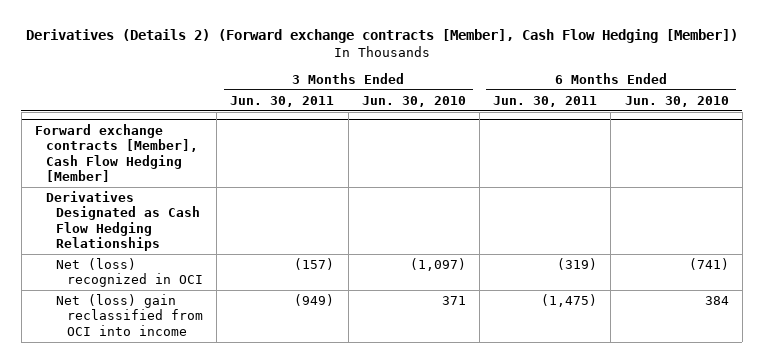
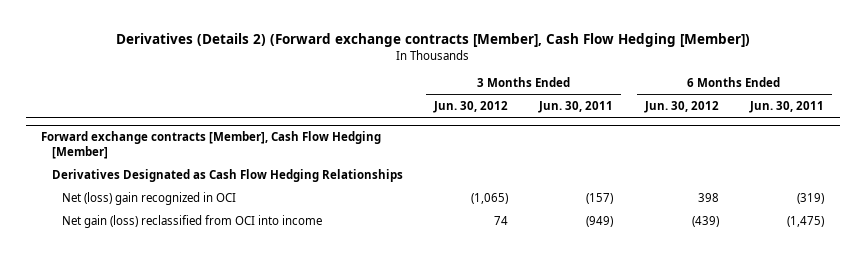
- | 3 Months Ended Jun. 30, 2011 | 3 Months Ended Jun. 30, 2010 | 6 Months Ended Jun. 30, 2011 | 6 Months Ended Jun. 30, 2010
+ | 3 Months Ended Jun. 30, 2012 | 3 Months Ended Jun. 30, 2011 | 6 Months Ended Jun. 30, 2012 | 6 Months Ended Jun. 30, 2011
@ Forward exchange contracts [Member], Cash Flow Hedging [Member]
- Net (loss) recognized in OCI | (157) | (1,097) | (319) | (741)
- Net (loss) gain reclassified from OCI into income | (949) | 371 | (1,475) | 384
+ Net (loss) gain recognized in OCI | (1,065) | (157) | 398 | (319)
+ Net gain (loss) reclassified from OCI into income | 74 | (949) | (439) | (1,475)

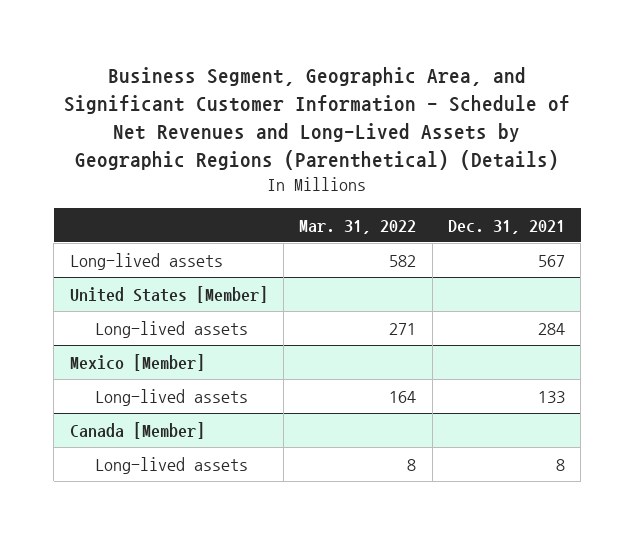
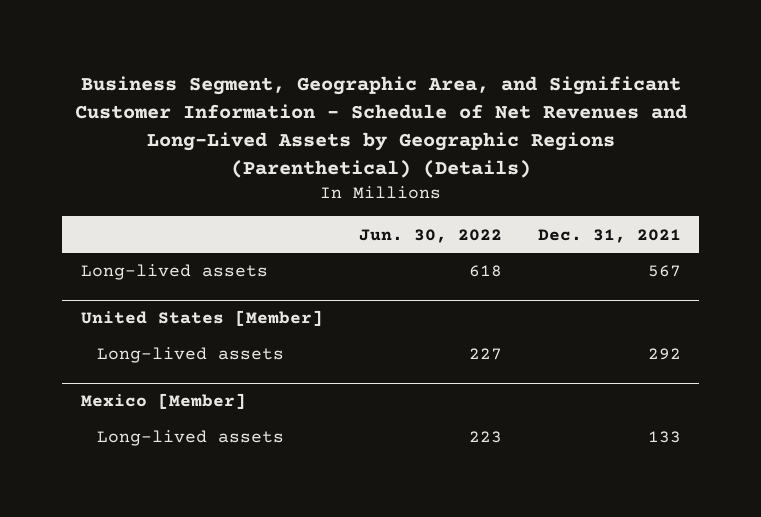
- | Mar. 31, 2022 | Dec. 31, 2021
+ | Jun. 30, 2022 | Dec. 31, 2021
@ United States [Member]
- Long-lived assets | 271 | 284
+ Long-lived assets | 227 | 292
- Canada [Member]
- Long-lived assets | 8 | 8

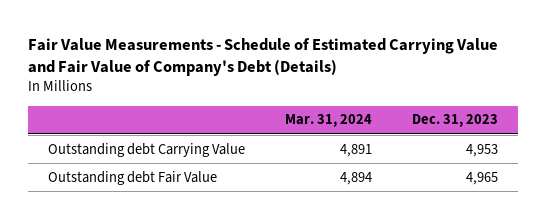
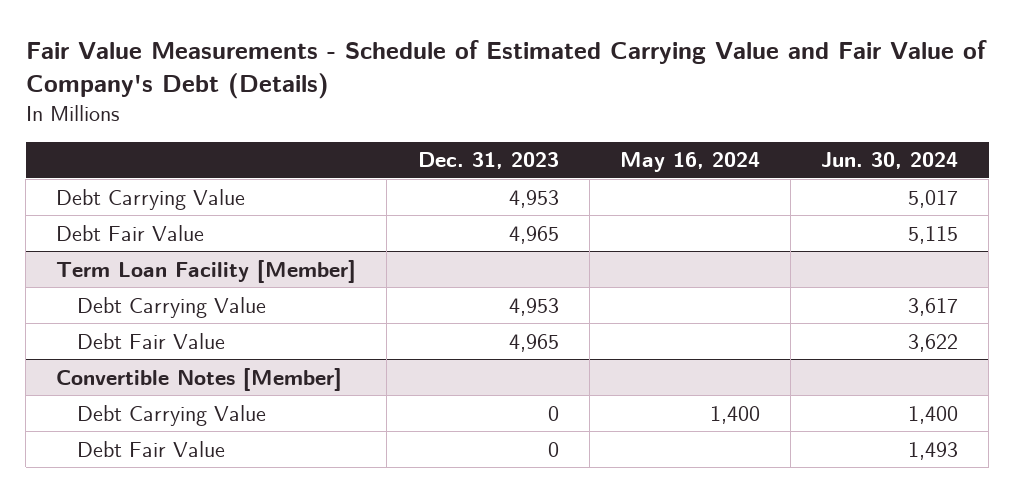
- | Mar. 31, 2024 | Dec. 31, 2023
+ | Dec. 31, 2023 | May 16, 2024 | Jun. 30, 2024
- Outstanding debt Carrying Value | 4,891 | 4,953
- Outstanding debt Fair Value | 4,894 | 4,965
+ Debt Carrying Value | 4,953 | | 5,017
+ Debt Fair Value | 4,965 | | 5,115
+ Term Loan Facility [Member]
+ Debt Carrying Value | 4,953 | | 3,617
+ Debt Fair Value | 4,965 | | 3,622
+ Convertible Notes [Member]
+ Debt Carrying Value | 0 | 1,400 | 1,400
+ Debt Fair Value | 0 | | 1,493

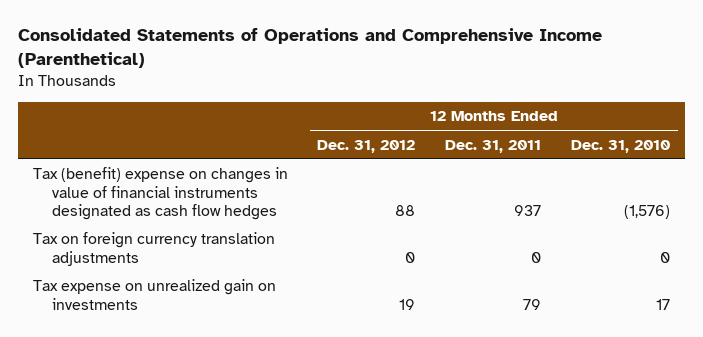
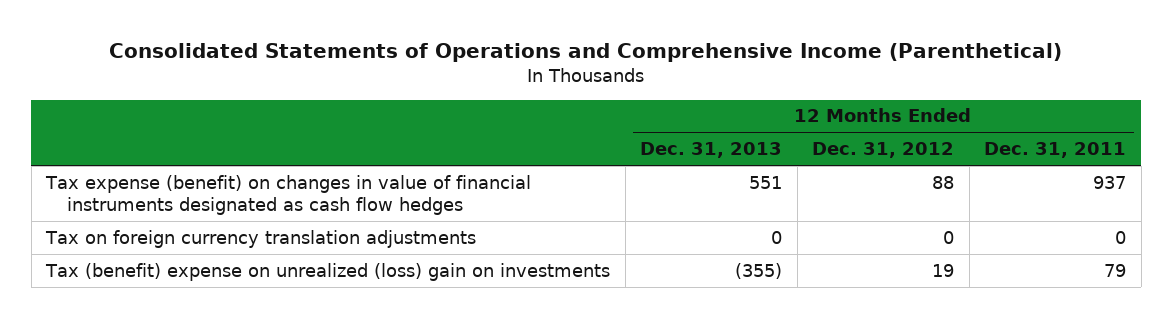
- | 12 Months Ended Dec. 31, 2012 | 12 Months Ended Dec. 31, 2011 | 12 Months Ended Dec. 31, 2010
+ | 12 Months Ended Dec. 31, 2013 | 12 Months Ended Dec. 31, 2012 | 12 Months Ended Dec. 31, 2011
- Tax (benefit) expense on changes in value of financial instruments designated as cash flow hedges | 88 | 937 | (1,576)
+ Tax expense (benefit) on changes in value of financial instruments designated as cash flow hedges | 551 | 88 | 937
- Tax expense on unrealized gain on investments | 19 | 79 | 17
+ Tax (benefit) expense on unrealized (loss) gain on investments | (355) | 19 | 79

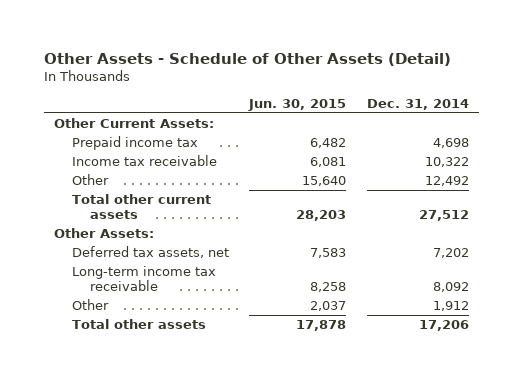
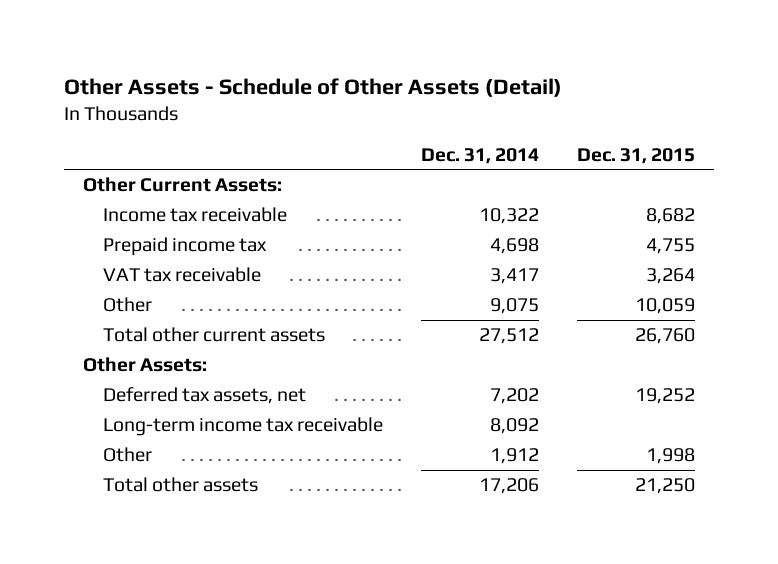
- | Jun. 30, 2015 | Dec. 31, 2014
+ | Dec. 31, 2014 | Dec. 31, 2015
- Other | 15,640 | 12,492
moved down: Prepaid income tax | 4,698 | 4,755
+ VAT tax receivable | 3,417 | 3,264
+ Other | 9,075 | 10,059

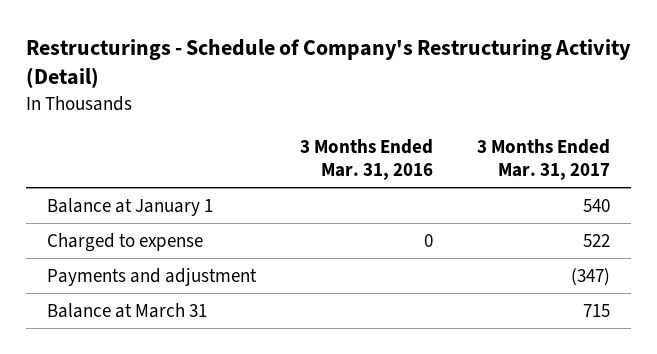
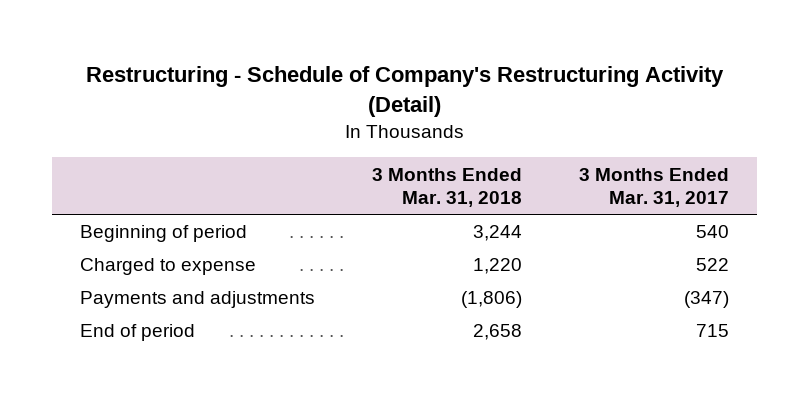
- Restructurings - Schedule of Company's Restructuring Activity (Detail)
+ Restructuring - Schedule of Company's Restructuring Activity (Detail)
- | 3 Months Ended Mar. 31, 2016 | 3 Months Ended Mar. 31, 2017
+ | 3 Months Ended Mar. 31, 2018 | 3 Months Ended Mar. 31, 2017
- Balance at January 1 | | 540
+ Beginning of period | 3,244 | 540
- Payments and adjustment | | (347)
- Balance at March 31 | | 715
+ Payments and adjustments | (1,806) | (347)
+ End of period | 2,658 | 715

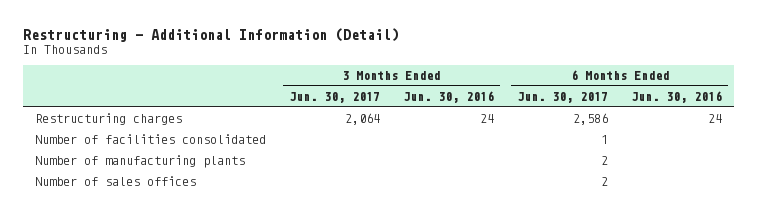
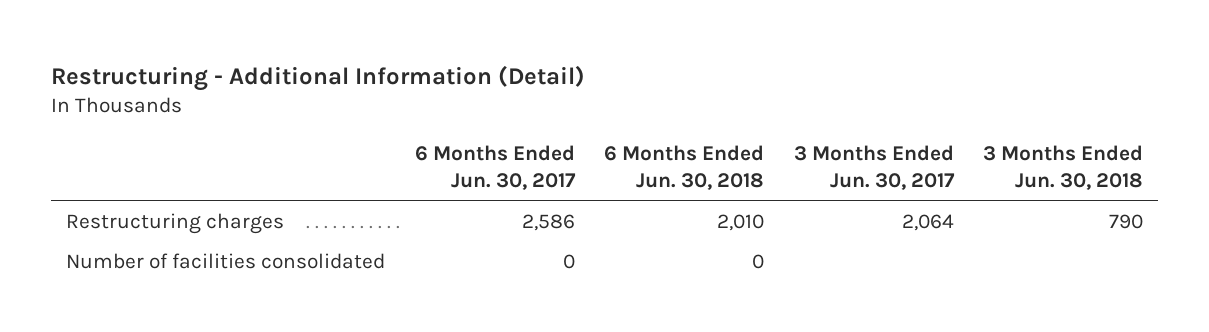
- | 3 Months Ended Jun. 30, 2017 | 3 Months Ended Jun. 30, 2016 | 6 Months Ended Jun. 30, 2017 | 6 Months Ended Jun. 30, 2016
+ | 6 Months Ended Jun. 30, 2017 | 6 Months Ended Jun. 30, 2018 | 3 Months Ended Jun. 30, 2017 | 3 Months Ended Jun. 30, 2018
- Number of facilities consolidated | | | 1 |
- Number of manufacturing plants | | | 2 |
- Number of sales offices | | | 2 |
+ Number of facilities consolidated | 0 | 0 | |

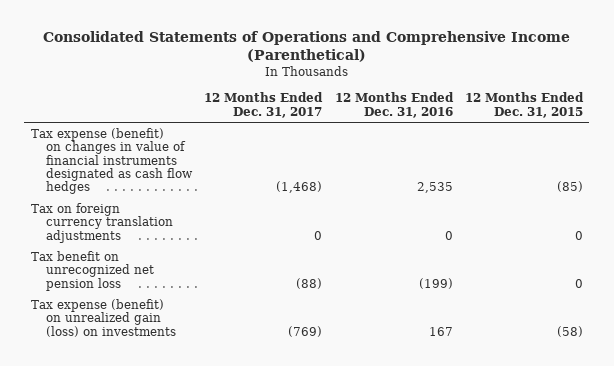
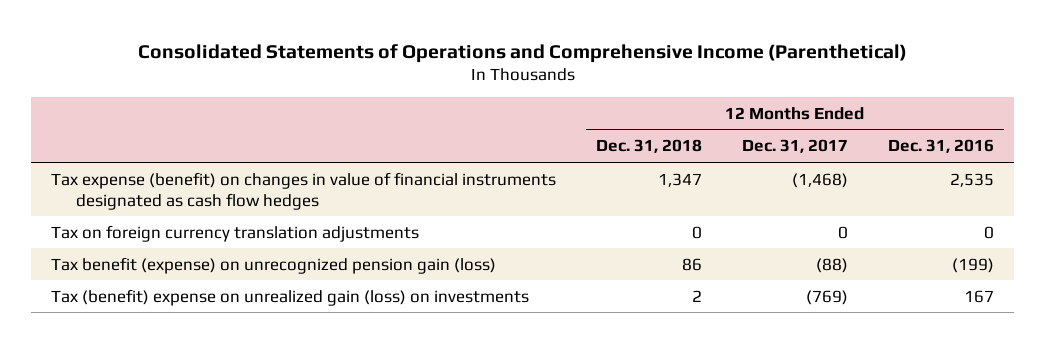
- | 12 Months Ended Dec. 31, 2017 | 12 Months Ended Dec. 31, 2016 | 12 Months Ended Dec. 31, 2015
+ | 12 Months Ended Dec. 31, 2018 | 12 Months Ended Dec. 31, 2017 | 12 Months Ended Dec. 31, 2016
- Tax benefit on unrecognized net pension loss | (88) | (199) | 0
- Tax expense (benefit) on unrealized gain (loss) on investments | (769) | 167 | (58)
+ Tax benefit (expense) on unrecognized pension gain (loss) | 86 | (88) | (199)
+ Tax (benefit) expense on unrealized gain (loss) on investments | 2 | (769) | 167

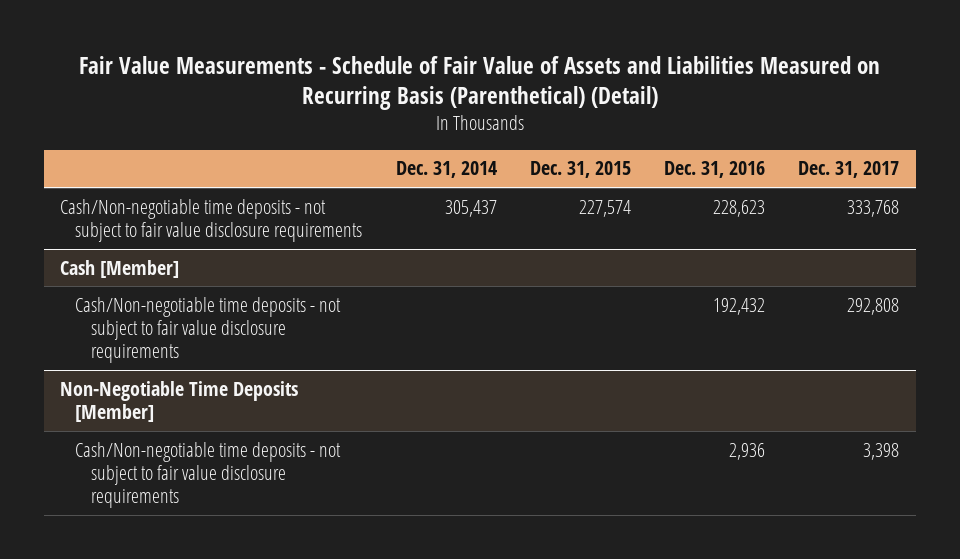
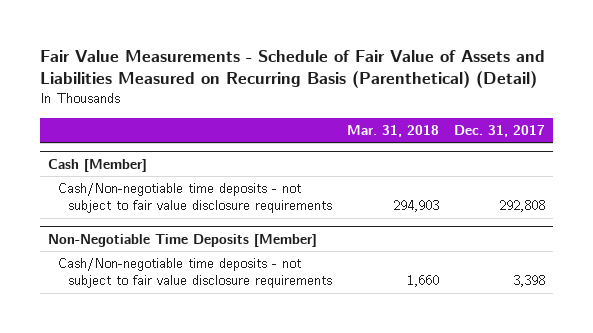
- | Dec. 31, 2014 | Dec. 31, 2015 | Dec. 31, 2016 | Dec. 31, 2017
+ | Mar. 31, 2018 | Dec. 31, 2017
- Cash/Non-negotiable time deposits - not subject to fair value disclosure requirements | 305,437 | 227,574 | 228,623 | 333,768

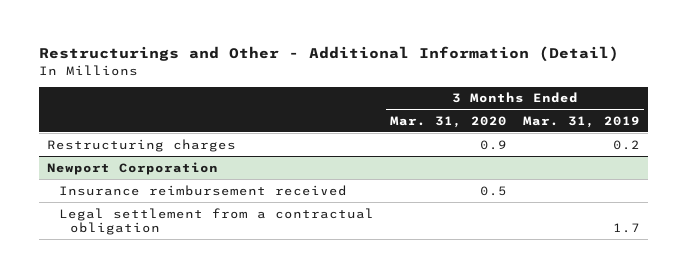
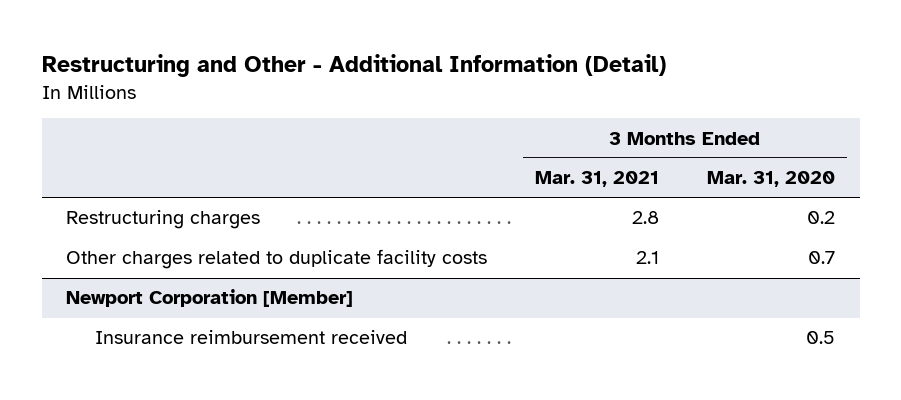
- Restructurings and Other - Additional Information (Detail)
+ Restructuring and Other - Additional Information (Detail)
- | 3 Months Ended Mar. 31, 2020 | 3 Months Ended Mar. 31, 2019
+ | 3 Months Ended Mar. 31, 2021 | 3 Months Ended Mar. 31, 2020
- Restructuring charges | 0.9 | 0.2
- Newport Corporation
+ Restructuring charges | 2.8 | 0.2
+ Other charges related to duplicate facility costs | 2.1 | 0.7
+ Newport Corporation [Member]
- Legal settlement from a contractual obligation | | 1.7

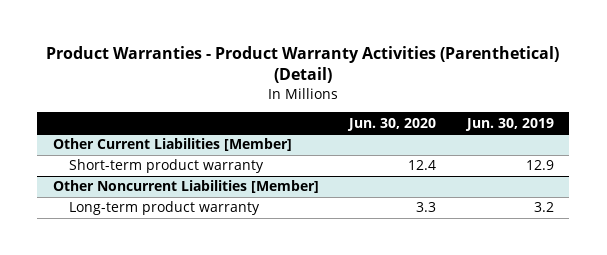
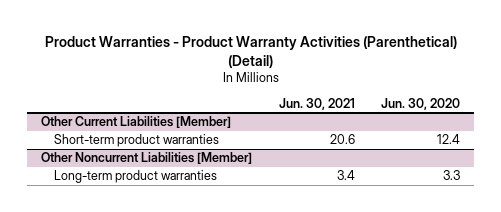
- | Jun. 30, 2020 | Jun. 30, 2019
+ | Jun. 30, 2021 | Jun. 30, 2020
@ Other Current Liabilities [Member]
- Short-term product warranty | 12.4 | 12.9
+ Short-term product warranties | 20.6 | 12.4
@ Other Noncurrent Liabilities [Member]
- Long-term product warranty | 3.3 | 3.2
+ Long-term product warranties | 3.4 | 3.3

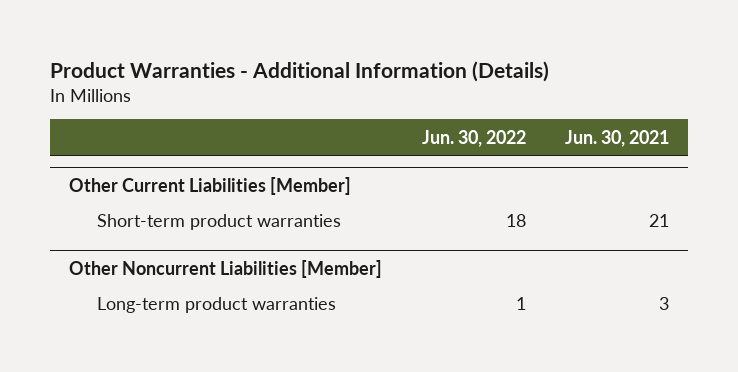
- Product Warranties - Product Warranty Activities (Parenthetical) (Detail)
+ Product Warranties - Additional Information (Details)
- | Jun. 30, 2021 | Jun. 30, 2020
+ | Jun. 30, 2022 | Jun. 30, 2021
@ Other Current Liabilities [Member]
- Short-term product warranties | 20.6 | 12.4
+ Short-term product warranties | 18 | 21
@ Other Noncurrent Liabilities [Member]
- Long-term product warranties | 3.4 | 3.3
+ Long-term product warranties | 1 | 3

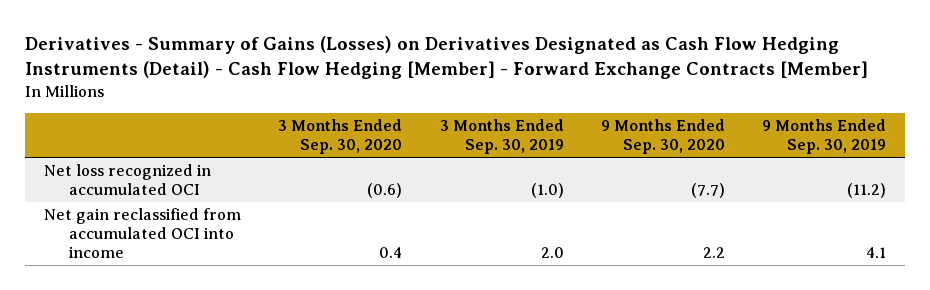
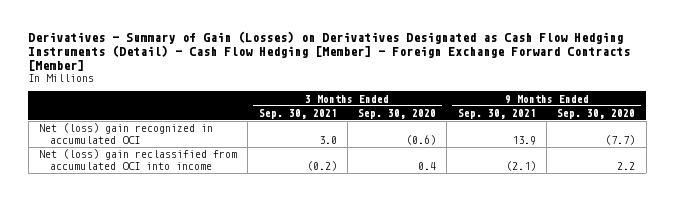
- Derivatives - Summary of Gains (Losses) on Derivatives Designated as Cash Flow Hedging Instruments (Detail) - Cash Flow Hedging [Member] - Forward Exchange Contracts [Member]
+ Derivatives - Summary of Gain (Losses) on Derivatives Designated as Cash Flow Hedging Instruments (Detail) - Cash Flow Hedging [Member] - Foreign Exchange Forward Contracts [Member]
- | 3 Months Ended Sep. 30, 2020 | 3 Months Ended Sep. 30, 2019 | 9 Months Ended Sep. 30, 2020 | 9 Months Ended Sep. 30, 2019
+ | 3 Months Ended Sep. 30, 2021 | 3 Months Ended Sep. 30, 2020 | 9 Months Ended Sep. 30, 2021 | 9 Months Ended Sep. 30, 2020
- Net loss recognized in accumulated OCI | (0.6) | (1.0) | (7.7) | (11.2)
- Net gain reclassified from accumulated OCI into income | 0.4 | 2.0 | 2.2 | 4.1
+ Net (loss) gain recognized in accumulated OCI | 3.0 | (0.6) | 13.9 | (7.7)
+ Net (loss) gain reclassified from accumulated OCI into income | (0.2) | 0.4 | (2.1) | 2.2

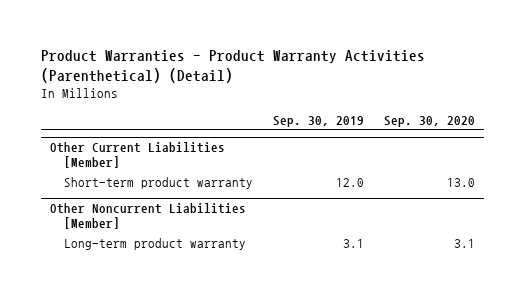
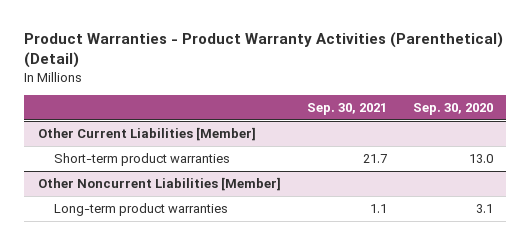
- | Sep. 30, 2019 | Sep. 30, 2020
+ | Sep. 30, 2021 | Sep. 30, 2020
@ Other Current Liabilities [Member]
- Short-term product warranty | 12.0 | 13.0
+ Short-term product warranties | 21.7 | 13.0
@ Other Noncurrent Liabilities [Member]
- Long-term product warranty | 3.1 | 3.1
+ Long-term product warranties | 1.1 | 3.1

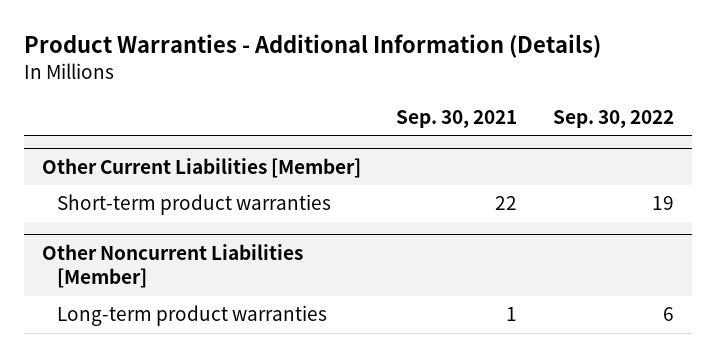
- Product Warranties - Product Warranty Activities (Parenthetical) (Detail)
+ Product Warranties - Additional Information (Details)
- | Sep. 30, 2021 | Sep. 30, 2020
+ | Sep. 30, 2021 | Sep. 30, 2022
@ Other Current Liabilities [Member]
- Short-term product warranties | 21.7 | 13.0
+ Short-term product warranties | 22 | 19
@ Other Noncurrent Liabilities [Member]
- Long-term product warranties | 1.1 | 3.1
+ Long-term product warranties | 1 | 6

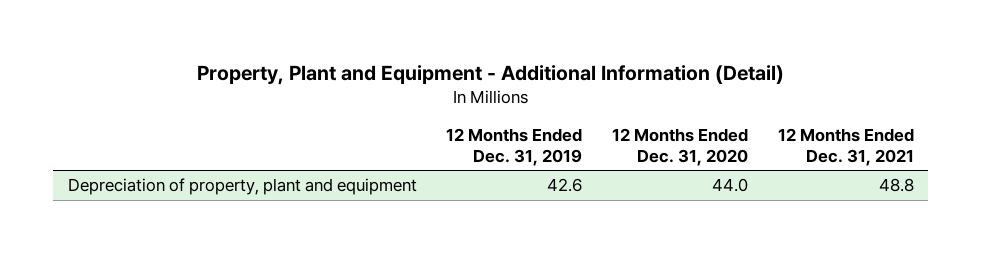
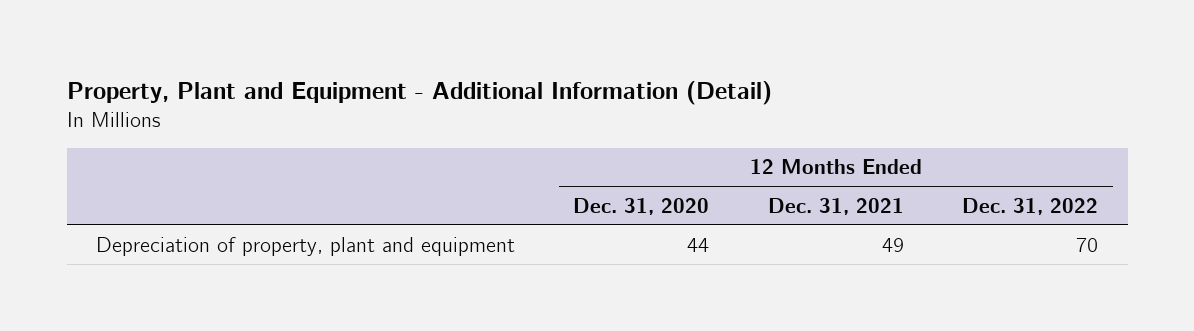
- | 12 Months Ended Dec. 31, 2019 | 12 Months Ended Dec. 31, 2020 | 12 Months Ended Dec. 31, 2021
+ | 12 Months Ended Dec. 31, 2020 | 12 Months Ended Dec. 31, 2021 | 12 Months Ended Dec. 31, 2022
- Depreciation of property, plant and equipment | 42.6 | 44.0 | 48.8
+ Depreciation of property, plant and equipment | 44 | 49 | 70

